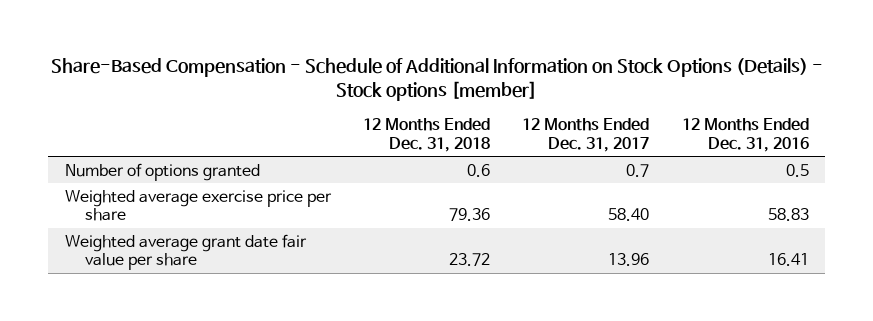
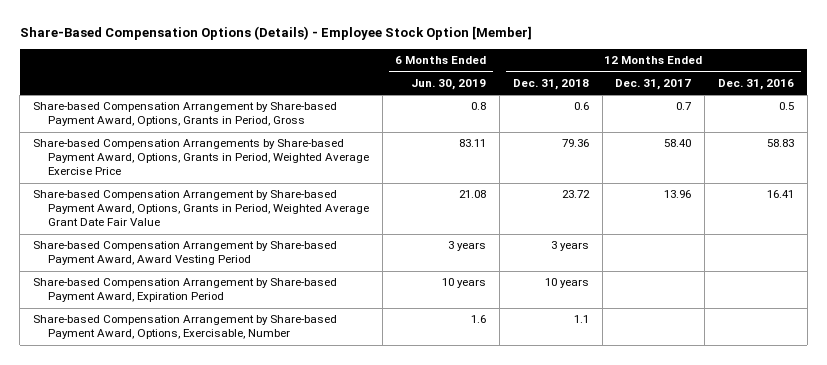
- Share-Based Compensation - Schedule of Additional Information on Stock Options (Details) - Stock options [member]
+ Share-Based Compensation Options (Details) - Employee Stock Option [Member]
- | 12 Months Ended Dec. 31, 2018 | 12 Months Ended Dec. 31, 2017 | 12 Months Ended Dec. 31, 2016
+ | 6 Months Ended Jun. 30, 2019 | 12 Months Ended Dec. 31, 2018 | 12 Months Ended Dec. 31, 2017 | 12 Months Ended Dec. 31, 2016
- Number of options granted | 0.6 | 0.7 | 0.5
- Weighted average exercise price per share | 79.36 | 58.40 | 58.83
- Weighted average grant date fair value per share | 23.72 | 13.96 | 16.41
+ Share-based Compensation Arrangement by Share-based Payment Award, Options, Grants in Period, Gross | 0.8 | 0.6 | 0.7 | 0.5
+ Share-based Compensation Arrangements by Share-based Payment Award, Options, Grants in Period, Weighted Average Exercise Price | 83.11 | 79.36 | 58.40 | 58.83
+ Share-based Compensation Arrangement by Share-based Payment Award, Options, Grants in Period, Weighted Average Grant Date Fair Value | 21.08 | 23.72 | 13.96 | 16.41
+ Share-based Compensation Arrangement by Share-based Payment Award, Award Vesting Period | 3 years | 3 years | |
+ Share-based Compensation Arrangement by Share-based Payment Award, Expiration Period | 10 years | 10 years | |
+ Share-based Compensation Arrangement by Share-based Payment Award, Options, Exercisable, Number | 1.6 | 1.1 | |

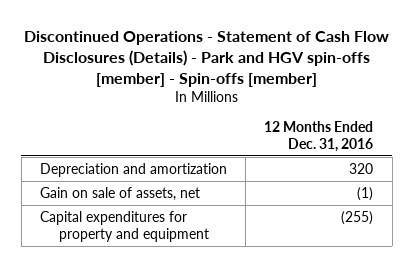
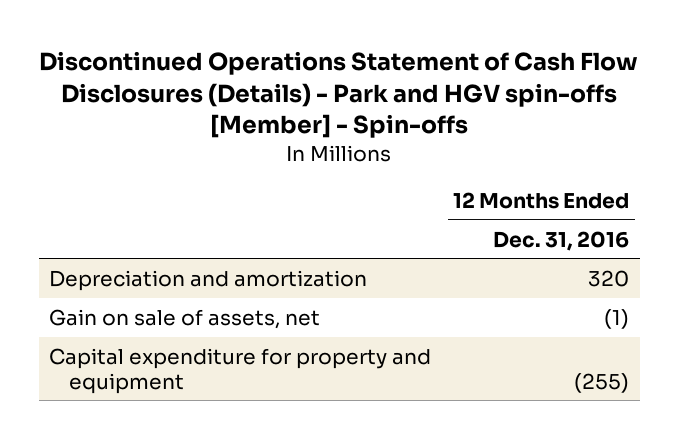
- Discontinued Operations - Statement of Cash Flow Disclosures (Details) - Park and HGV spin-offs [member] - Spin-offs [member]
+ Discontinued Operations Statement of Cash Flow Disclosures (Details) - Park and HGV spin-offs [Member] - Spin-offs
- Capital expenditures for property and equipment | (255)
+ Capital expenditure for property and equipment | (255)

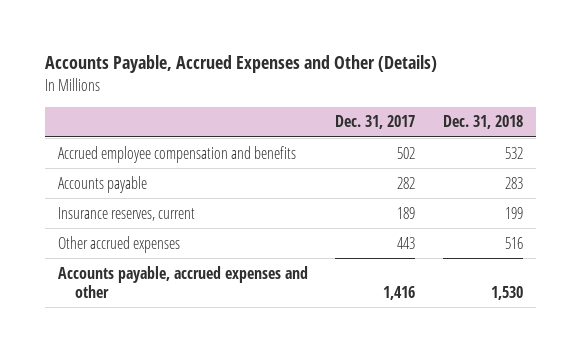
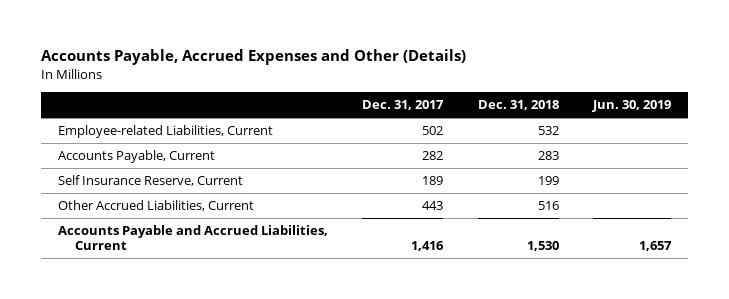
- | Dec. 31, 2017 | Dec. 31, 2018
+ | Dec. 31, 2017 | Dec. 31, 2018 | Jun. 30, 2019
- Accrued employee compensation and benefits | 502 | 532
- Accounts payable | 282 | 283
- Insurance reserves, current | 189 | 199
- Other accrued expenses | 443 | 516
- Accounts payable, accrued expenses and other | 1,416 | 1,530
+ Employee-related Liabilities, Current | 502 | 532 |
+ Accounts Payable, Current | 282 | 283 |
+ Self Insurance Reserve, Current | 189 | 199 |
+ Other Accrued Liabilities, Current | 443 | 516 |
+ Accounts Payable and Accrued Liabilities, Current | 1,416 | 1,530 | 1,657

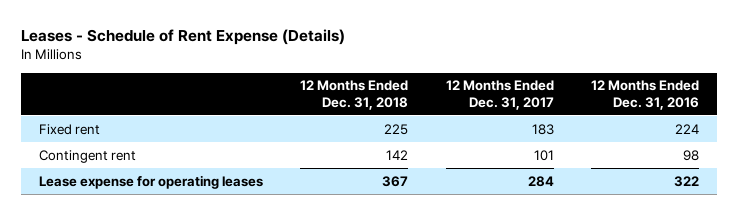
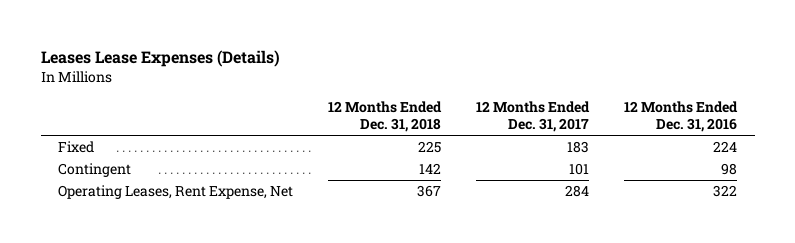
- Leases - Schedule of Rent Expense (Details)
+ Leases Lease Expenses (Details)
- Fixed rent | 225 | 183 | 224
- Contingent rent | 142 | 101 | 98
- Lease expense for operating leases | 367 | 284 | 322
+ Fixed | 225 | 183 | 224
+ Contingent | 142 | 101 | 98
+ Operating Leases, Rent Expense, Net | 367 | 284 | 322

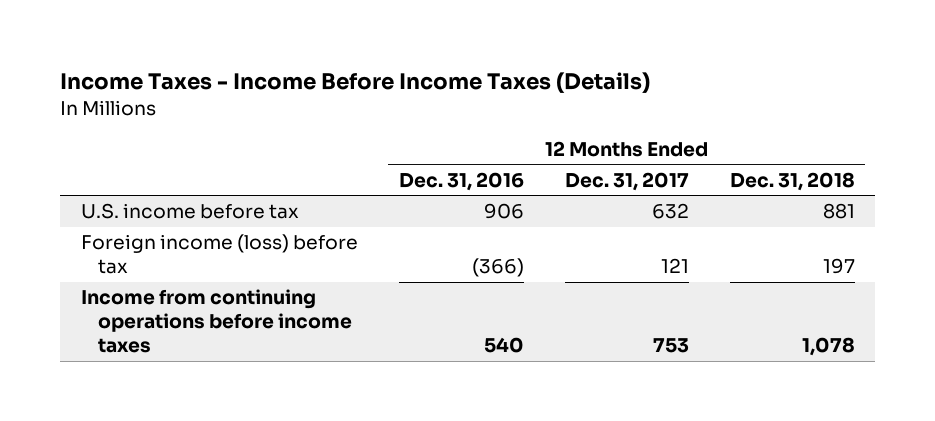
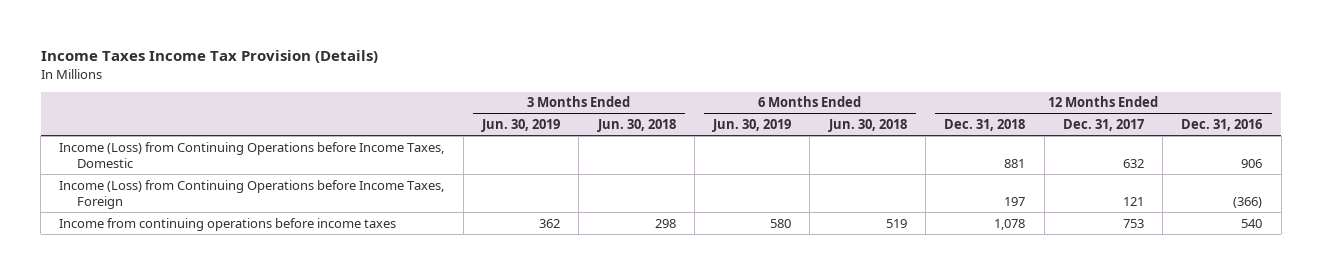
- Income Taxes - Income Before Income Taxes (Details)
+ Income Taxes Income Tax Provision (Details)
- | 12 Months Ended Dec. 31, 2016 | 12 Months Ended Dec. 31, 2017 | 12 Months Ended Dec. 31, 2018
+ | 3 Months Ended Jun. 30, 2019 | 3 Months Ended Jun. 30, 2018 | 6 Months Ended Jun. 30, 2019 | 6 Months Ended Jun. 30, 2018 | 12 Months Ended Dec. 31, 2018 | 12 Months Ended Dec. 31, 2017 | 12 Months Ended Dec. 31, 2016
- U.S. income before tax | 906 | 632 | 881
- Foreign income (loss) before tax | (366) | 121 | 197
+ Income (Loss) from Continuing Operations before Income Taxes, Domestic | | | | | 881 | 632 | 906
+ Income (Loss) from Continuing Operations before Income Taxes, Foreign | | | | | 197 | 121 | (366)

